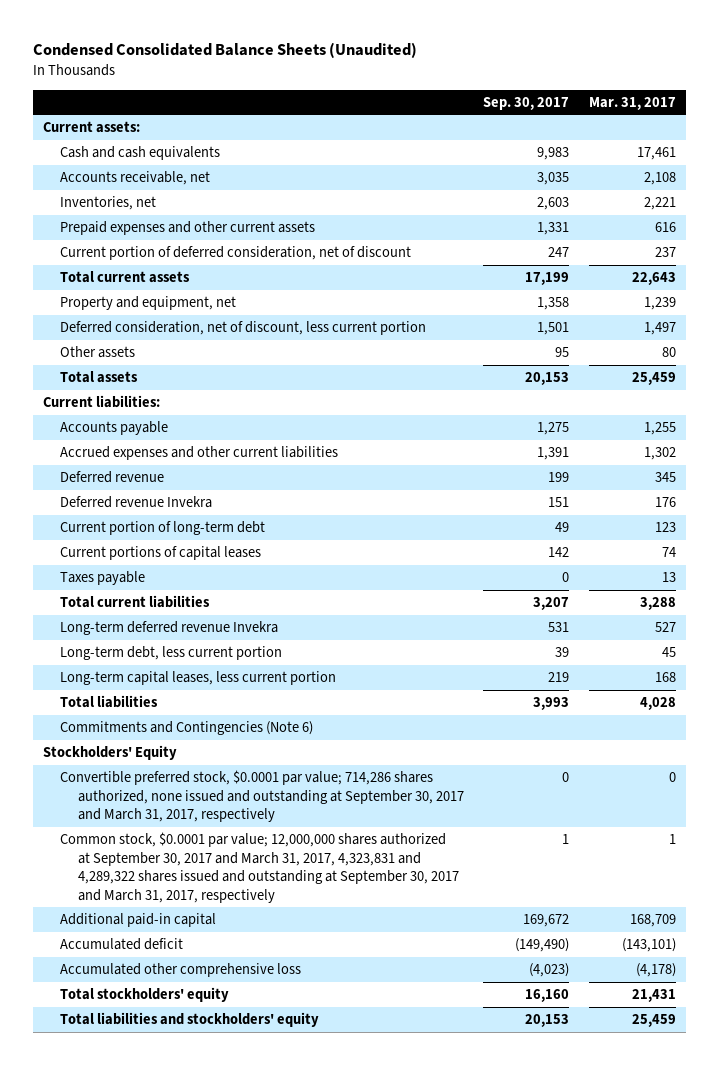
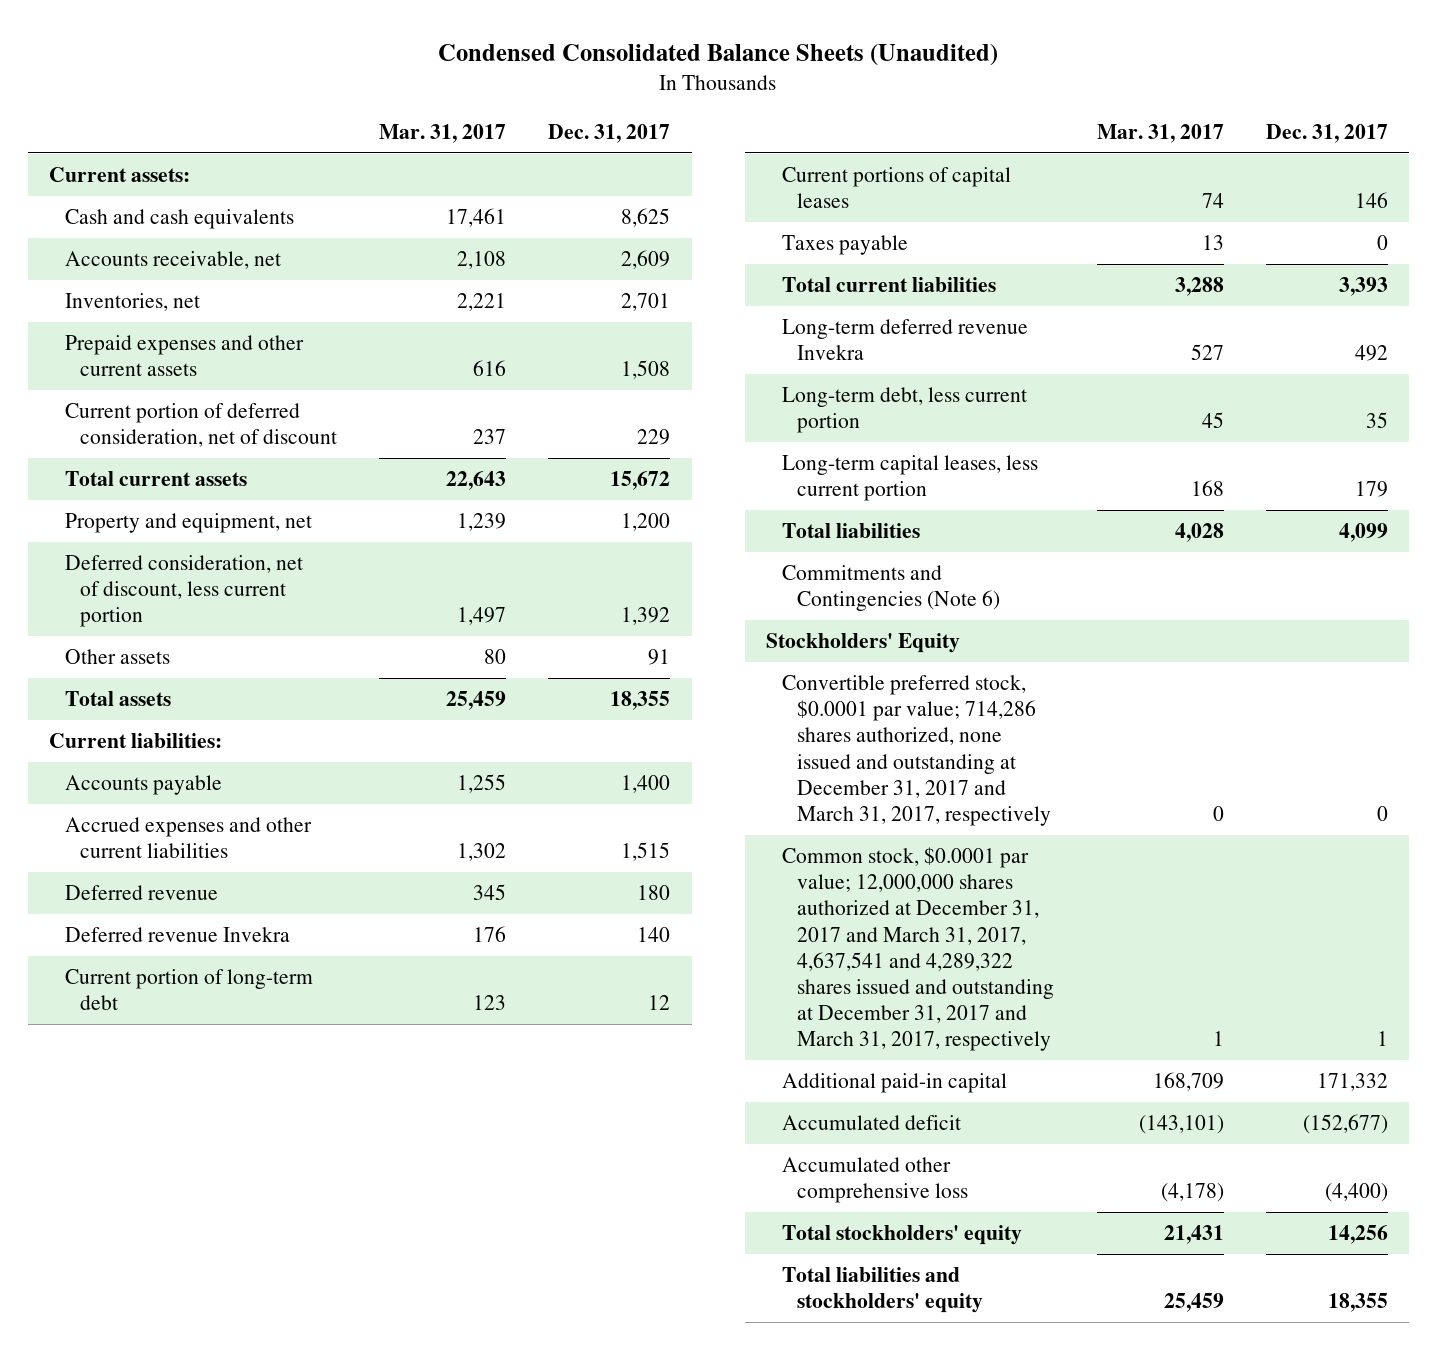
- | Sep. 30, 2017 | Mar. 31, 2017
+ | Mar. 31, 2017 | Dec. 31, 2017
- Convertible preferred stock, $0.0001 par value; 714,286 shares authorized, none issued and outstanding at September 30, 2017 and March 31, 2017, respectively | 0 | 0
- Common stock, $0.0001 par value; 12,000,000 shares authorized at September 30, 2017 and March 31, 2017, 4,323,831 and 4,289,322 shares issued and outstanding at September 30, 2017 and March 31, 2017, respectively | 1 | 1
+ Convertible preferred stock, $0.0001 par value; 714,286 shares authorized, none issued and outstanding at December 31, 2017 and March 31, 2017, respectively | 0 | 0
+ Common stock, $0.0001 par value; 12,000,000 shares authorized at December 31, 2017 and March 31, 2017, 4,637,541 and 4,289,322 shares issued and outstanding at December 31, 2017 and March 31, 2017, respectively | 1 | 1

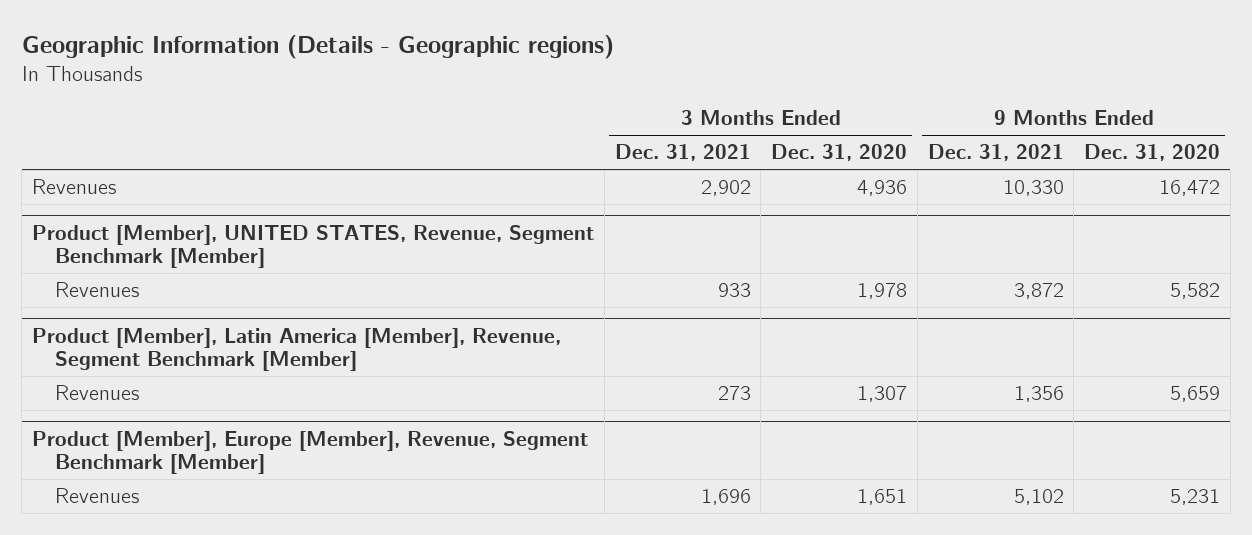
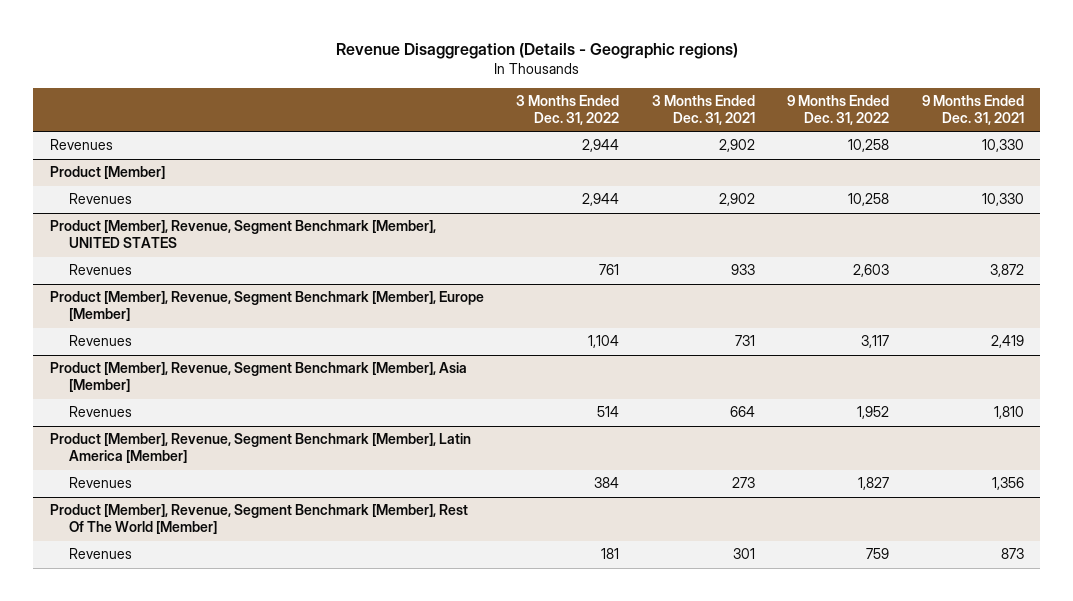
- Geographic Information (Details - Geographic regions)
+ Revenue Disaggregation (Details - Geographic regions)
- | 3 Months Ended Dec. 31, 2021 | 3 Months Ended Dec. 31, 2020 | 9 Months Ended Dec. 31, 2021 | 9 Months Ended Dec. 31, 2020
+ | 3 Months Ended Dec. 31, 2022 | 3 Months Ended Dec. 31, 2021 | 9 Months Ended Dec. 31, 2022 | 9 Months Ended Dec. 31, 2021
- Product [Member], UNITED STATES, Revenue, Segment Benchmark [Member]
+ Product [Member]
+ Revenues | 2,944 | 2,902 | 10,258 | 10,330
+ Product [Member], Revenue, Segment Benchmark [Member], UNITED STATES
- Product [Member], Latin America [Member], Revenue, Segment Benchmark [Member]
+ Product [Member], Revenue, Segment Benchmark [Member], Europe [Member]
+ Revenues | 1,104 | 731 | 3,117 | 2,419
+ Product [Member], Revenue, Segment Benchmark [Member], Asia [Member]
+ Revenues | 514 | 664 | 1,952 | 1,810
+ Product [Member], Revenue, Segment Benchmark [Member], Latin America [Member]
- Product [Member], Europe [Member], Revenue, Segment Benchmark [Member]
- Revenues | 1,696 | 1,651 | 5,102 | 5,231
+ Product [Member], Revenue, Segment Benchmark [Member], Rest Of The World [Member]
+ Revenues | 181 | 301 | 759 | 873

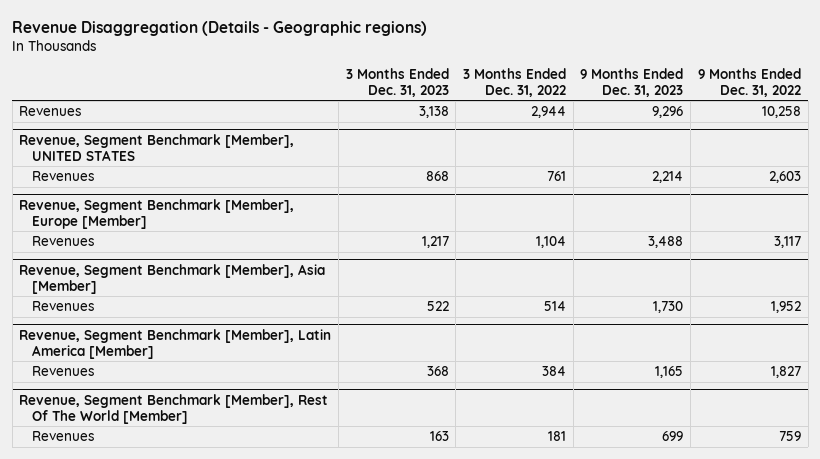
- | 3 Months Ended Dec. 31, 2022 | 3 Months Ended Dec. 31, 2021 | 9 Months Ended Dec. 31, 2022 | 9 Months Ended Dec. 31, 2021
+ | 3 Months Ended Dec. 31, 2023 | 3 Months Ended Dec. 31, 2022 | 9 Months Ended Dec. 31, 2023 | 9 Months Ended Dec. 31, 2022
- Product [Member]
- Revenues | 2,944 | 2,902 | 10,258 | 10,330
- Product [Member], Revenue, Segment Benchmark [Member], UNITED STATES
+ Revenue, Segment Benchmark [Member], UNITED STATES
- Product [Member], Revenue, Segment Benchmark [Member], Europe [Member]
+ Revenue, Segment Benchmark [Member], Europe [Member]
- Product [Member], Revenue, Segment Benchmark [Member], Asia [Member]
+ Revenue, Segment Benchmark [Member], Asia [Member]
- Product [Member], Revenue, Segment Benchmark [Member], Latin America [Member]
+ Revenue, Segment Benchmark [Member], Latin America [Member]
- Product [Member], Revenue, Segment Benchmark [Member], Rest Of The World [Member]
+ Revenue, Segment Benchmark [Member], Rest Of The World [Member]

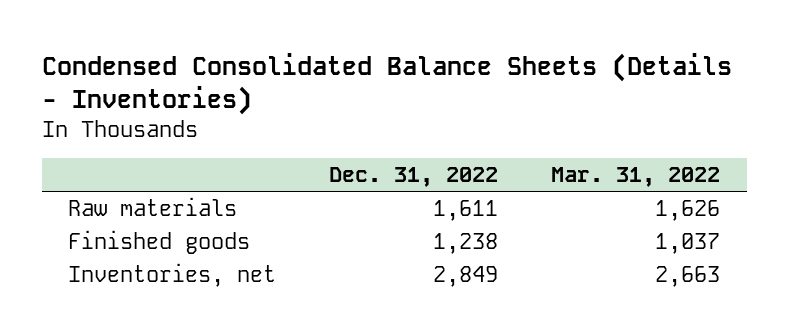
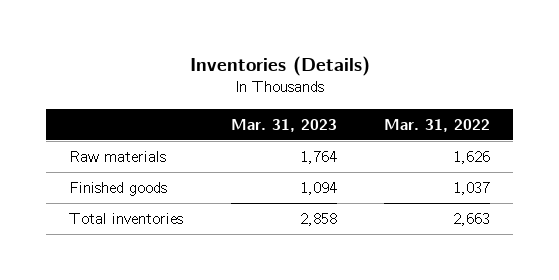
- Condensed Consolidated Balance Sheets (Details - Inventories)
+ Inventories (Details)
- | Dec. 31, 2022 | Mar. 31, 2022
+ | Mar. 31, 2023 | Mar. 31, 2022
- Inventories, net | 2,849 | 2,663
+ Total inventories | 2,858 | 2,663

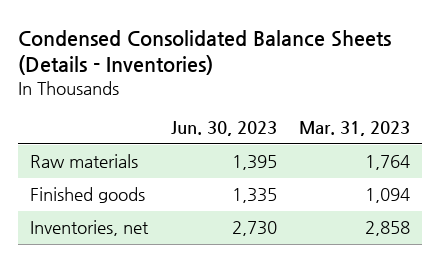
- Inventories (Details)
+ Condensed Consolidated Balance Sheets (Details - Inventories)
- | Mar. 31, 2023 | Mar. 31, 2022
+ | Jun. 30, 2023 | Mar. 31, 2023
- Total inventories | 2,858 | 2,663
+ Inventories, net | 2,730 | 2,858

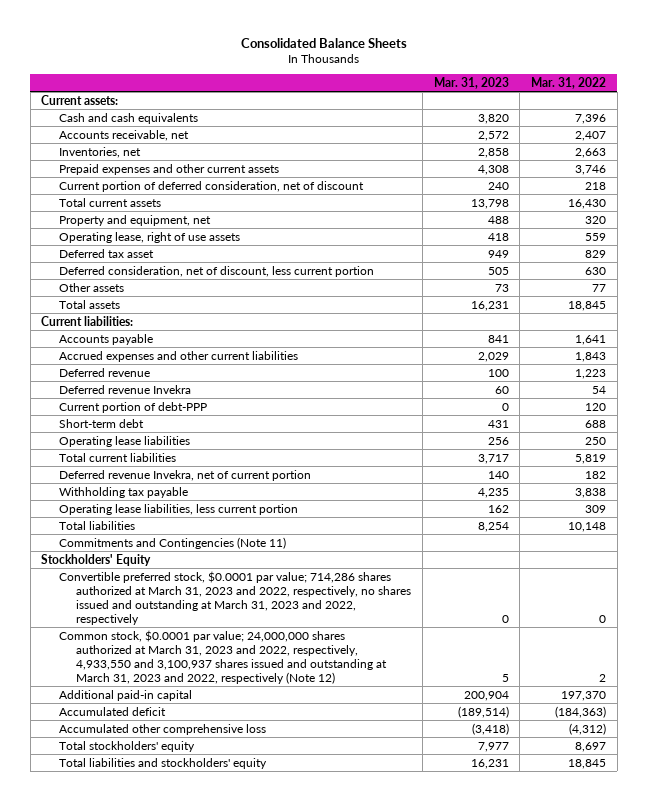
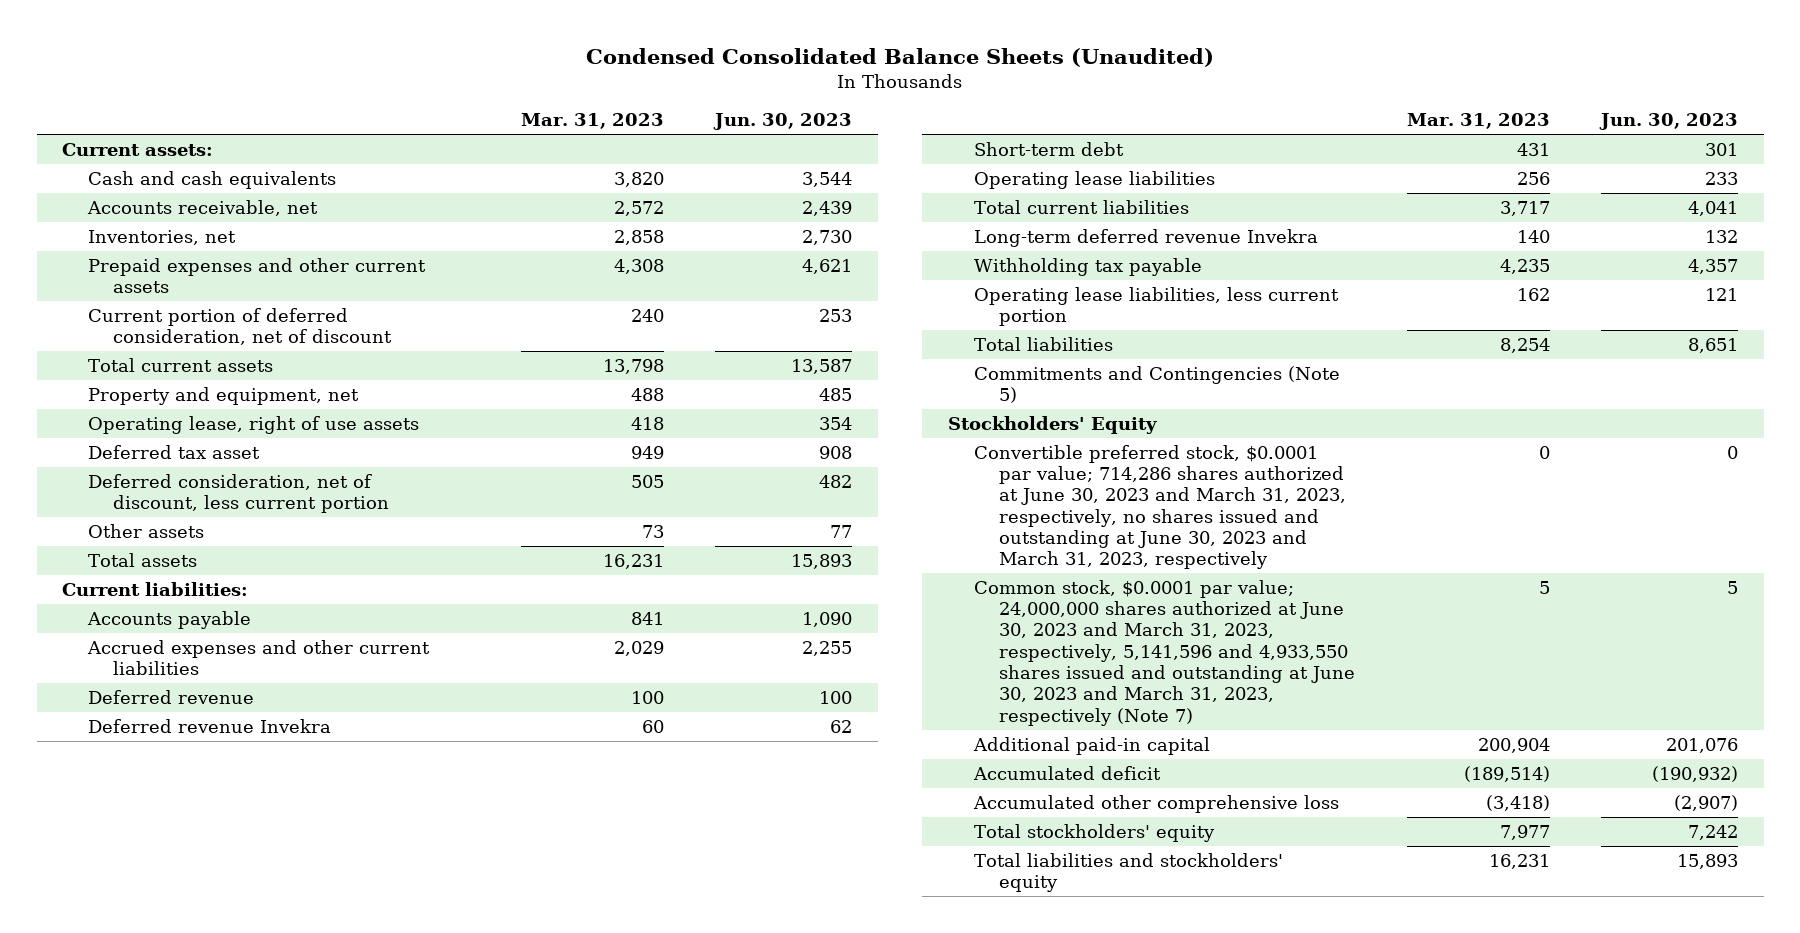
- Consolidated Balance Sheets
+ Condensed Consolidated Balance Sheets (Unaudited)
- | Mar. 31, 2023 | Mar. 31, 2022
+ | Mar. 31, 2023 | Jun. 30, 2023
- Current portion of debt-PPP | 0 | 120
- Deferred revenue Invekra, net of current portion | 140 | 182
+ Long-term deferred revenue Invekra | 140 | 132
- Commitments and Contingencies (Note 11)
+ Commitments and Contingencies (Note 5)
- Convertible preferred stock, $0.0001 par value; 714,286 shares authorized at March 31, 2023 and 2022, respectively, no shares issued and outstanding at March 31, 2023 and 2022, respectively | 0 | 0
- Common stock, $0.0001 par value; 24,000,000 shares authorized at March 31, 2023 and 2022, respectively, 4,933,550 and 3,100,937 shares issued and outstanding at March 31, 2023 and 2022, respectively (Note 12) | 5 | 2
+ Convertible preferred stock, $0.0001 par value; 714,286 shares authorized at June 30, 2023 and March 31, 2023, respectively, no shares issued and outstanding at June 30, 2023 and March 31, 2023, respectively | 0 | 0
+ Common stock, $0.0001 par value; 24,000,000 shares authorized at June 30, 2023 and March 31, 2023, respectively, 5,141,596 and 4,933,550 shares issued and outstanding at June 30, 2023 and March 31, 2023, respectively (Note 7) | 5 | 5

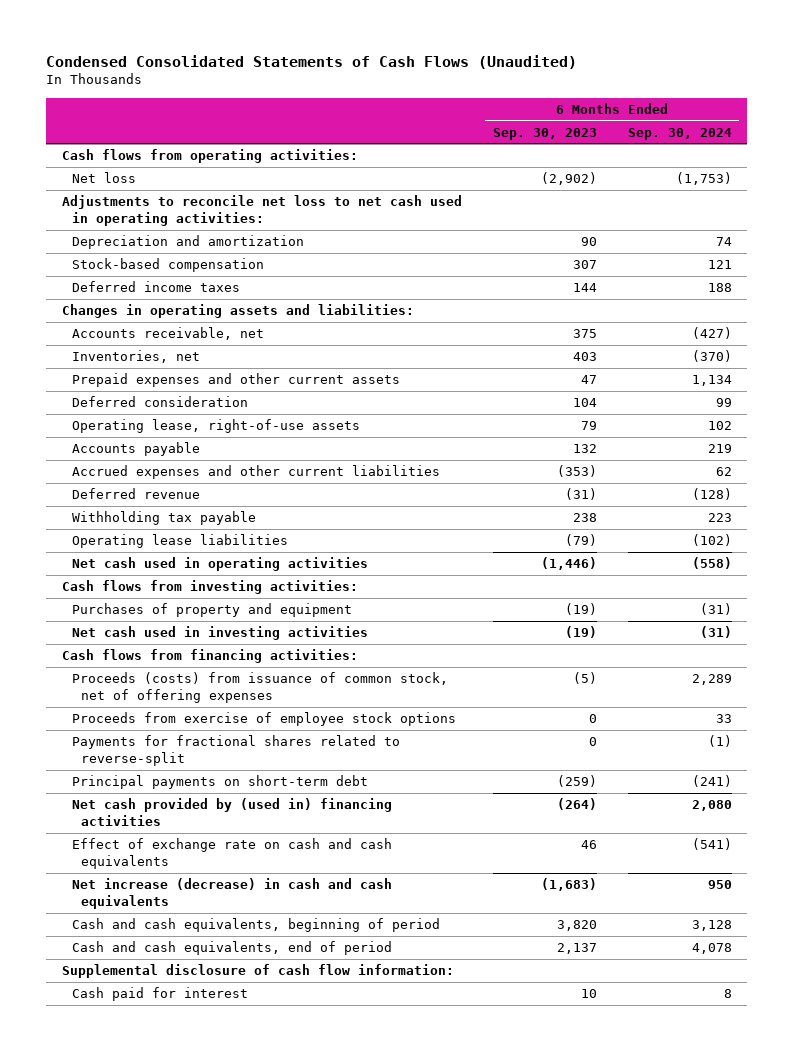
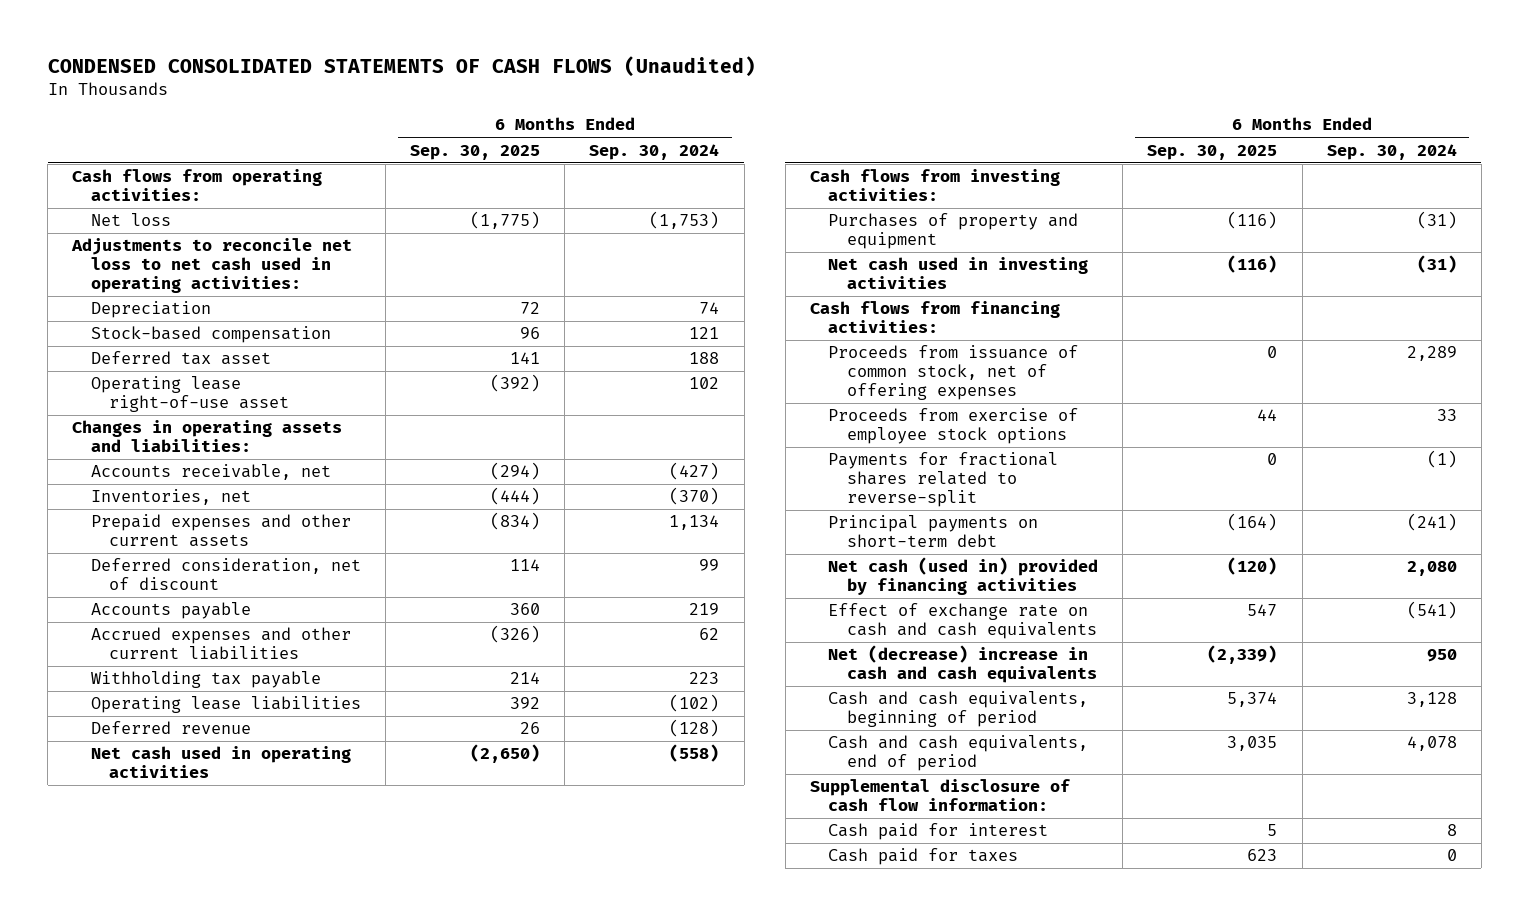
- Condensed Consolidated Statements of Cash Flows (Unaudited)
+ CONDENSED CONSOLIDATED STATEMENTS OF CASH FLOWS (Unaudited)
- | 6 Months Ended Sep. 30, 2023 | 6 Months Ended Sep. 30, 2024
+ | 6 Months Ended Sep. 30, 2025 | 6 Months Ended Sep. 30, 2024
- Depreciation and amortization | 90 | 74
+ Depreciation | 72 | 74
- Deferred income taxes | 144 | 188
+ Deferred tax asset | 141 | 188
+ Operating lease right-of-use asset | (392) | 102
- Deferred consideration | 104 | 99
- Operating lease, right-of-use assets | 79 | 102
+ Deferred consideration, net of discount | 114 | 99
moved down: Deferred revenue | 26 | (128)
- Proceeds (costs) from issuance of common stock, net of offering expenses | (5) | 2,289
+ Proceeds from issuance of common stock, net of offering expenses | 0 | 2,289
- Net cash provided by (used in) financing activities | (264) | 2,080
+ Net cash (used in) provided by financing activities | (120) | 2,080
- Net increase (decrease) in cash and cash equivalents | (1,683) | 950
+ Net (decrease) increase in cash and cash equivalents | (2,339) | 950
+ Cash paid for taxes | 623 | 0

